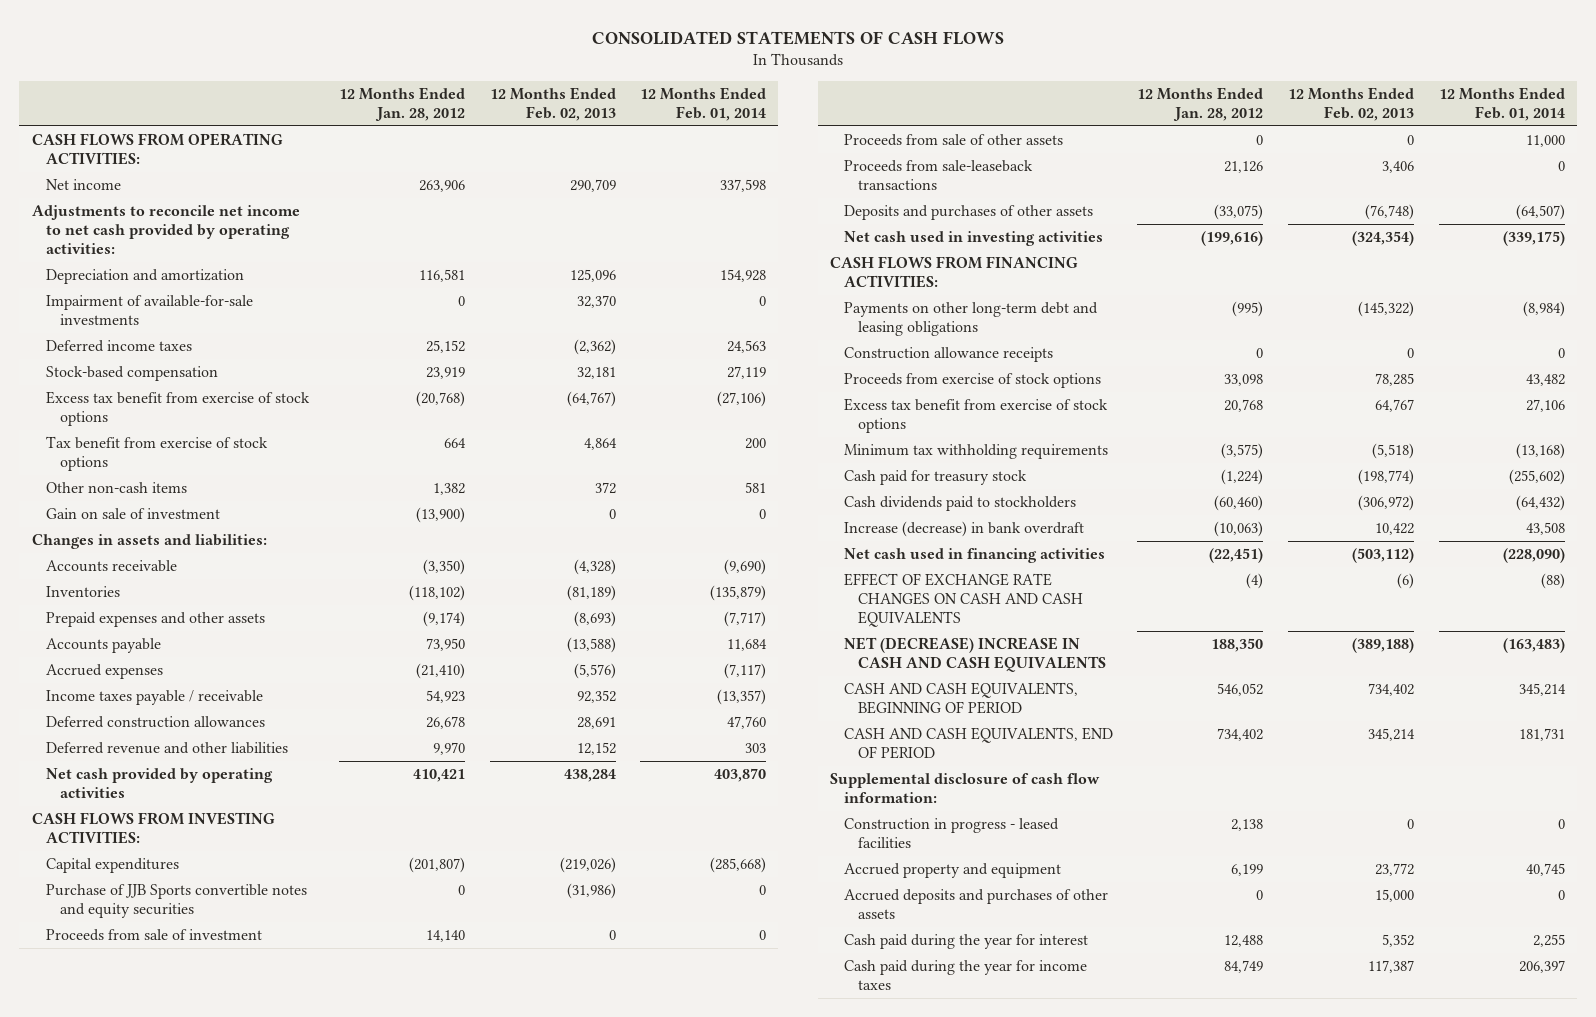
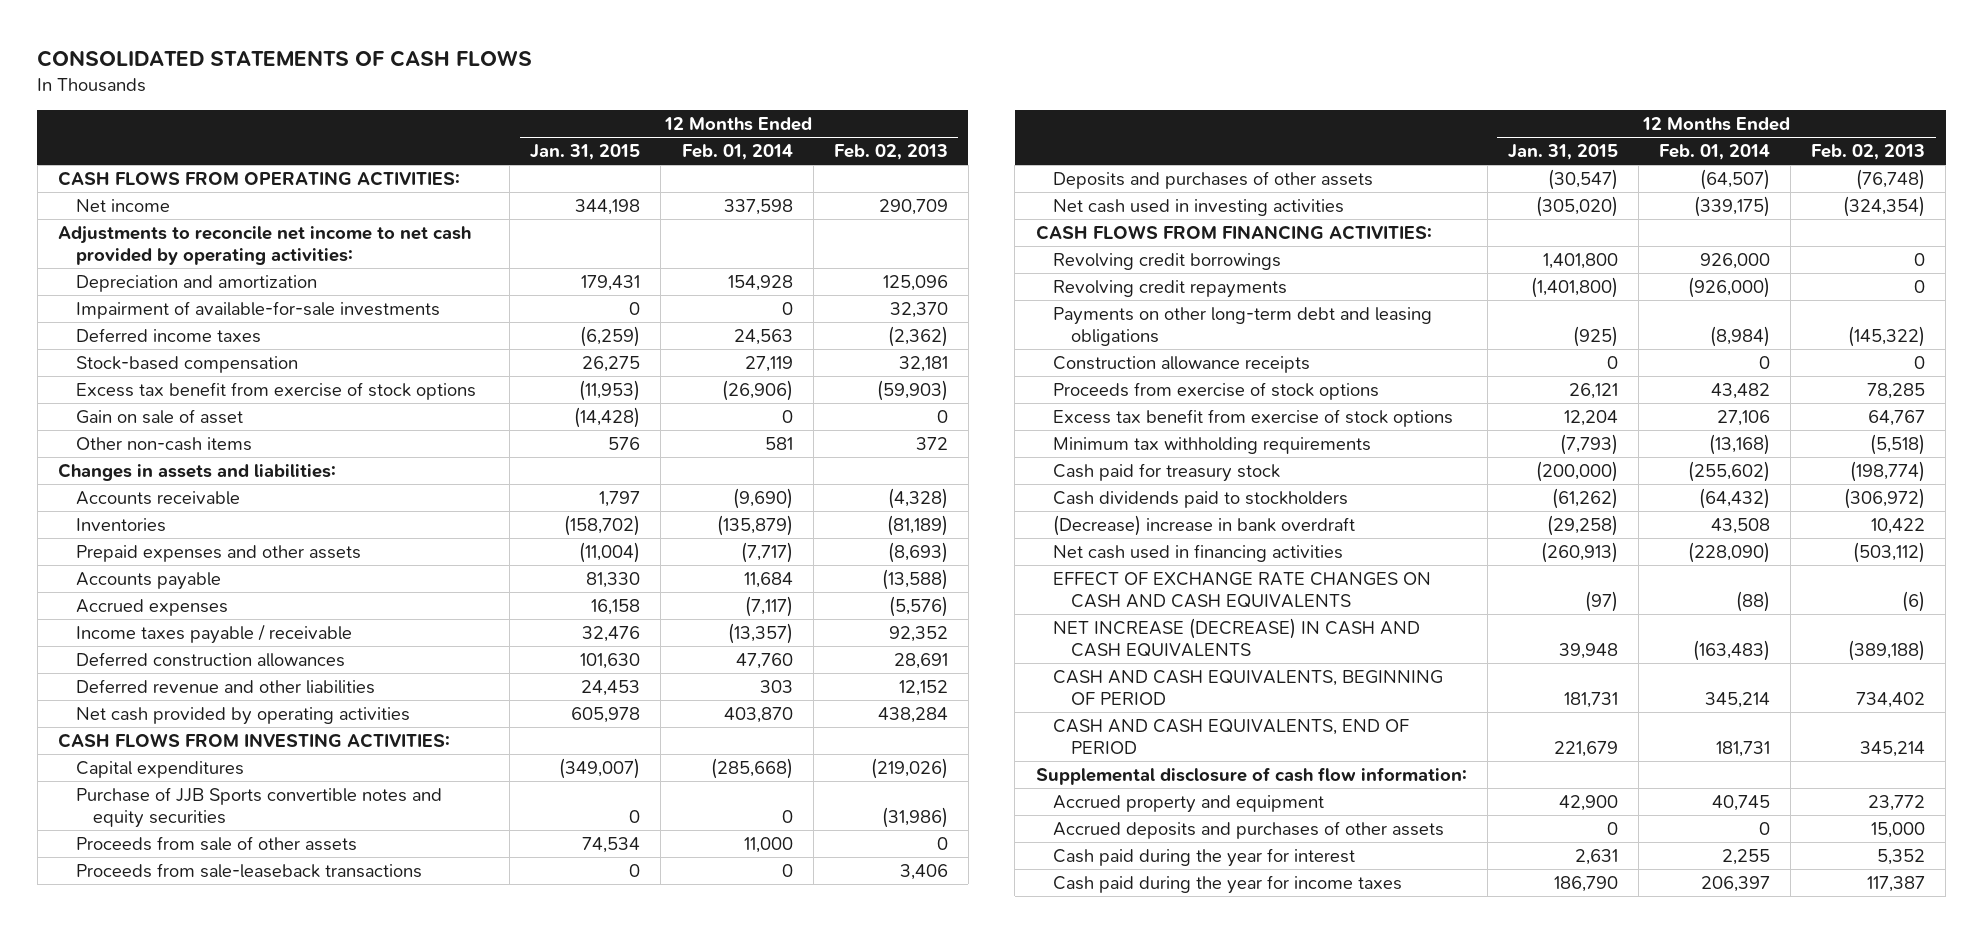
- | 12 Months Ended Jan. 28, 2012 | 12 Months Ended Feb. 02, 2013 | 12 Months Ended Feb. 01, 2014
+ | 12 Months Ended Jan. 31, 2015 | 12 Months Ended Feb. 01, 2014 | 12 Months Ended Feb. 02, 2013
- Excess tax benefit from exercise of stock options | (20,768) | (64,767) | (27,106)
- Tax benefit from exercise of stock options | 664 | 4,864 | 200
+ Excess tax benefit from exercise of stock options | (11,953) | (26,906) | (59,903)
+ Gain on sale of asset | (14,428) | 0 | 0
- Gain on sale of investment | (13,900) | 0 | 0
- Proceeds from sale of investment | 14,140 | 0 | 0
+ Revolving credit borrowings | 1,401,800 | 926,000 | 0
+ Revolving credit repayments | (1,401,800) | (926,000) | 0
- Increase (decrease) in bank overdraft | (10,063) | 10,422 | 43,508
+ (Decrease) increase in bank overdraft | (29,258) | 43,508 | 10,422
- NET (DECREASE) INCREASE IN CASH AND CASH EQUIVALENTS | 188,350 | (389,188) | (163,483)
+ NET INCREASE (DECREASE) IN CASH AND CASH EQUIVALENTS | 39,948 | (163,483) | (389,188)
- Construction in progress - leased facilities | 2,138 | 0 | 0

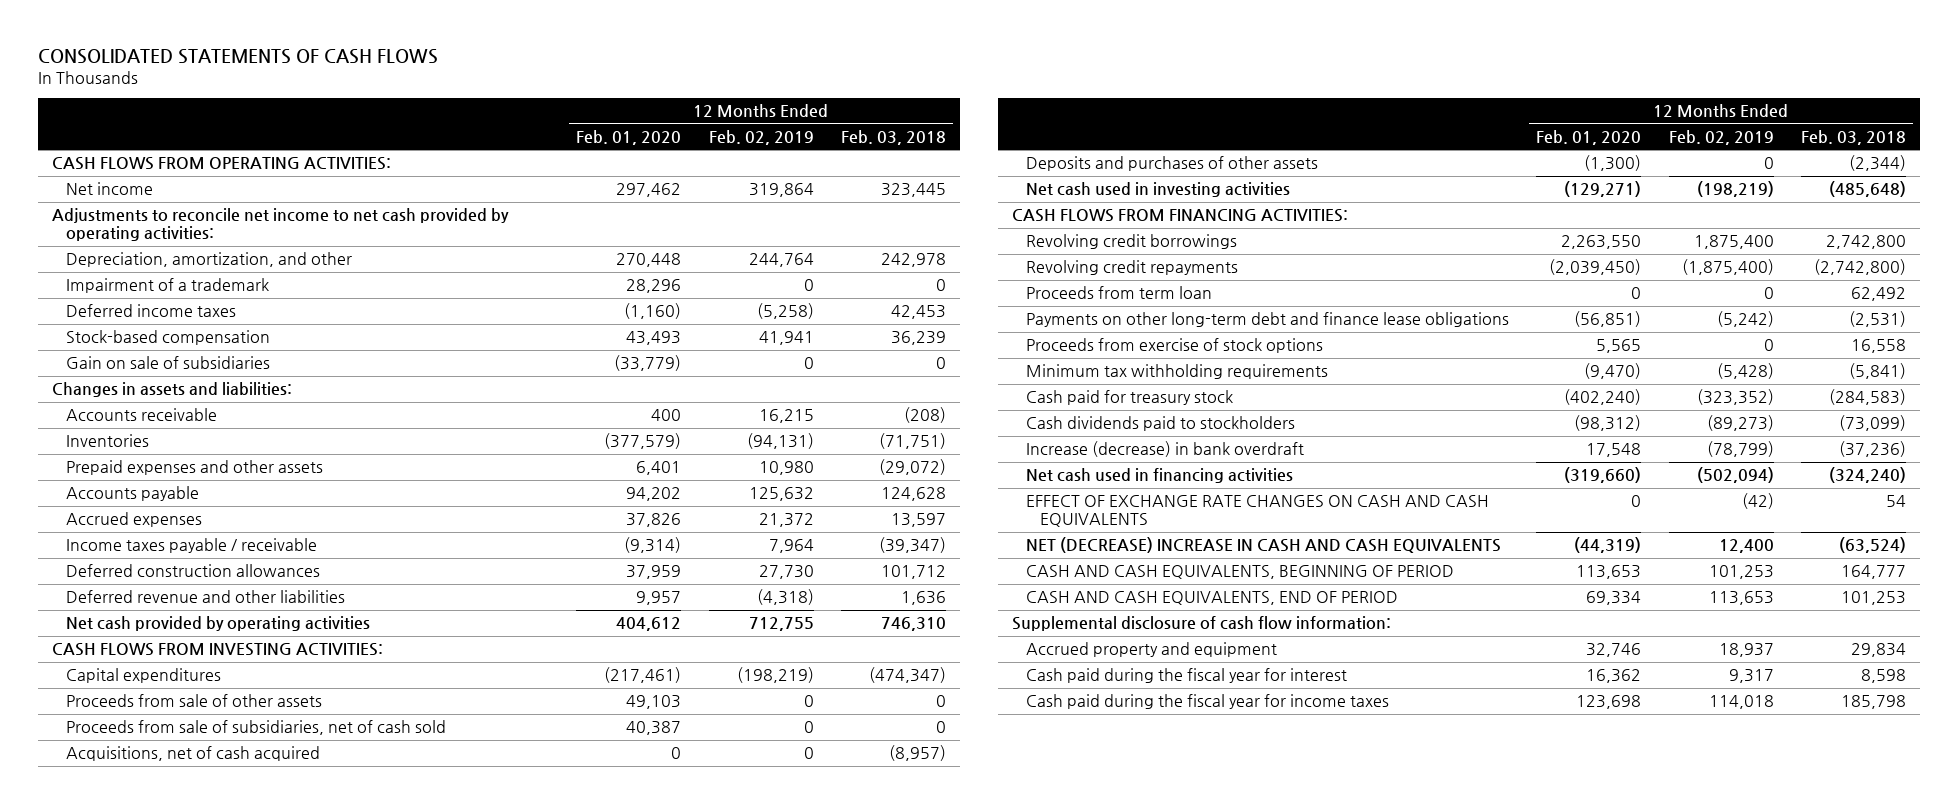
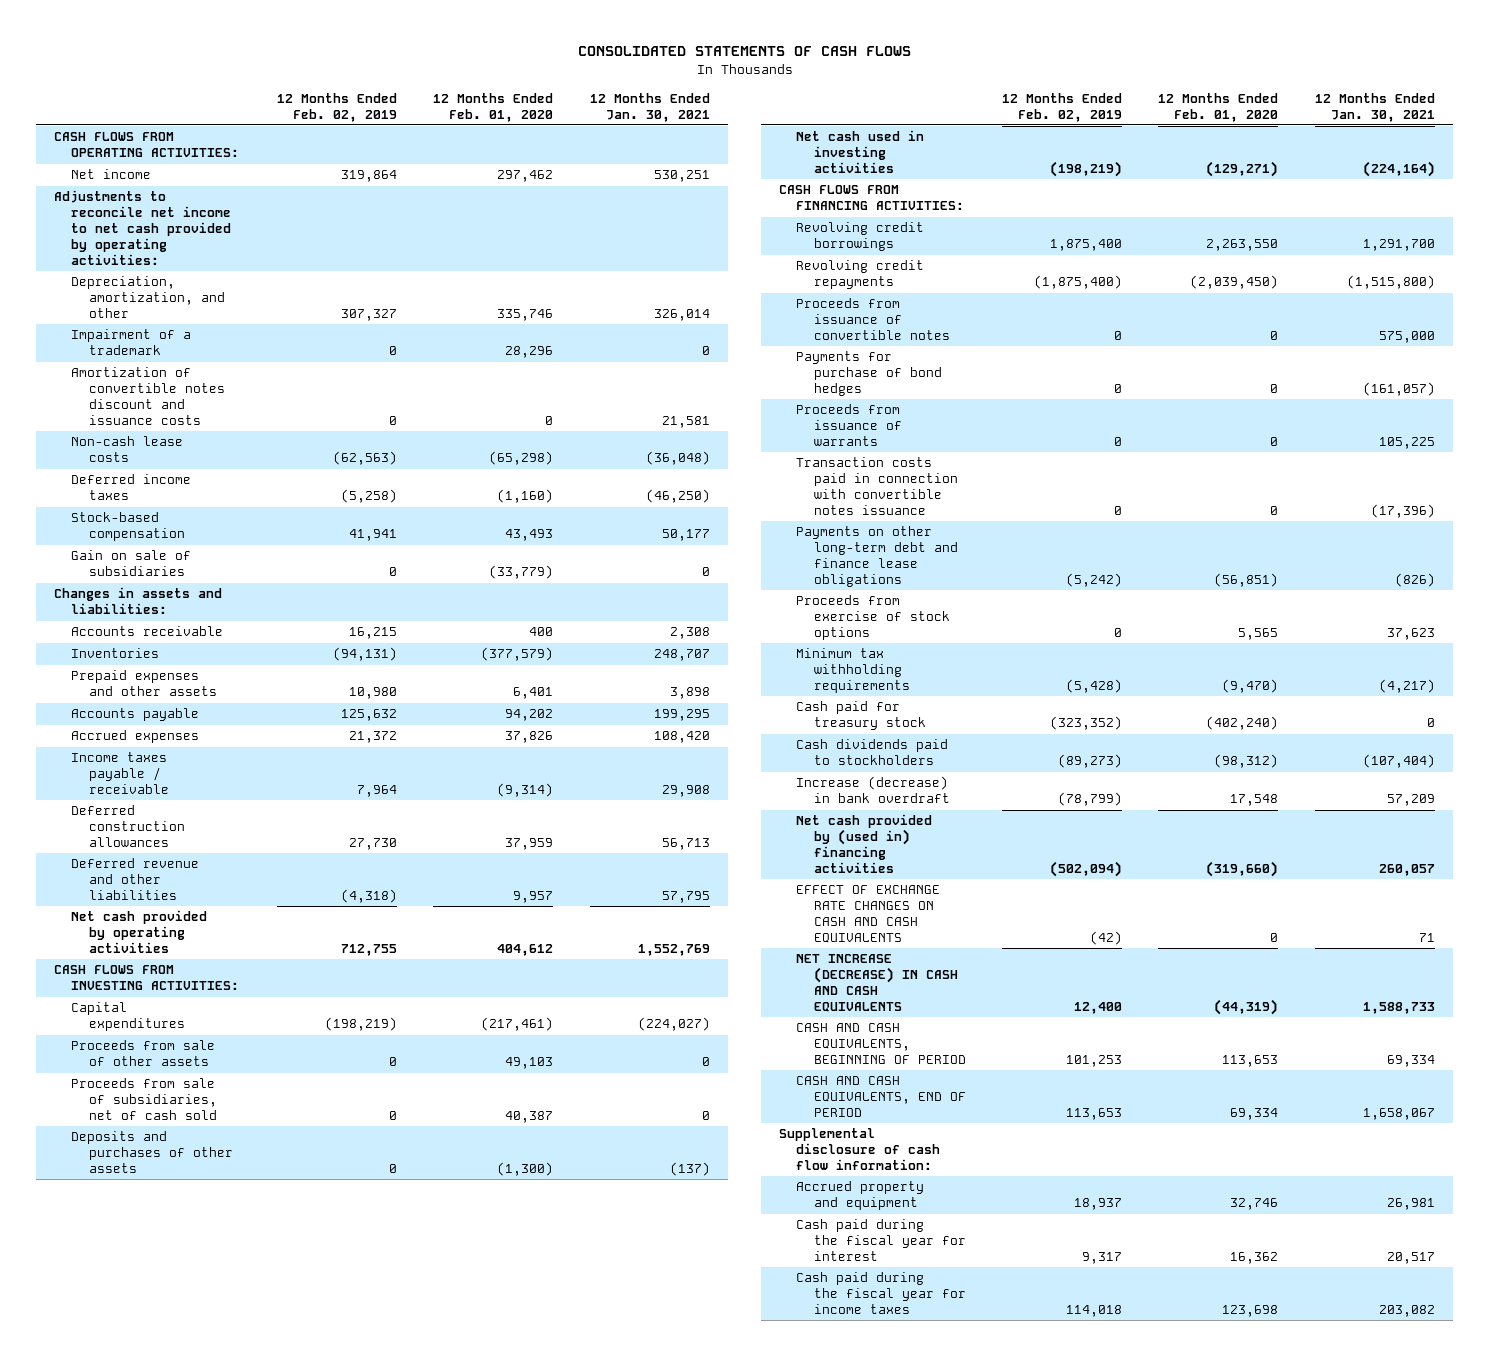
- | 12 Months Ended Feb. 01, 2020 | 12 Months Ended Feb. 02, 2019 | 12 Months Ended Feb. 03, 2018
+ | 12 Months Ended Feb. 02, 2019 | 12 Months Ended Feb. 01, 2020 | 12 Months Ended Jan. 30, 2021
- Depreciation, amortization, and other | 270,448 | 244,764 | 242,978
+ Depreciation, amortization, and other | 307,327 | 335,746 | 326,014
+ Amortization of convertible notes discount and issuance costs | 0 | 0 | 21,581
+ Non-cash lease costs | (62,563) | (65,298) | (36,048)
- Acquisitions, net of cash acquired | 0 | 0 | (8,957)
- Proceeds from term loan | 0 | 0 | 62,492
+ Proceeds from issuance of convertible notes | 0 | 0 | 575,000
+ Payments for purchase of bond hedges | 0 | 0 | (161,057)
+ Proceeds from issuance of warrants | 0 | 0 | 105,225
+ Transaction costs paid in connection with convertible notes issuance | 0 | 0 | (17,396)
- Net cash used in financing activities | (319,660) | (502,094) | (324,240)
+ Net cash provided by (used in) financing activities | (502,094) | (319,660) | 260,057
- NET (DECREASE) INCREASE IN CASH AND CASH EQUIVALENTS | (44,319) | 12,400 | (63,524)
+ NET INCREASE (DECREASE) IN CASH AND CASH EQUIVALENTS | 12,400 | (44,319) | 1,588,733

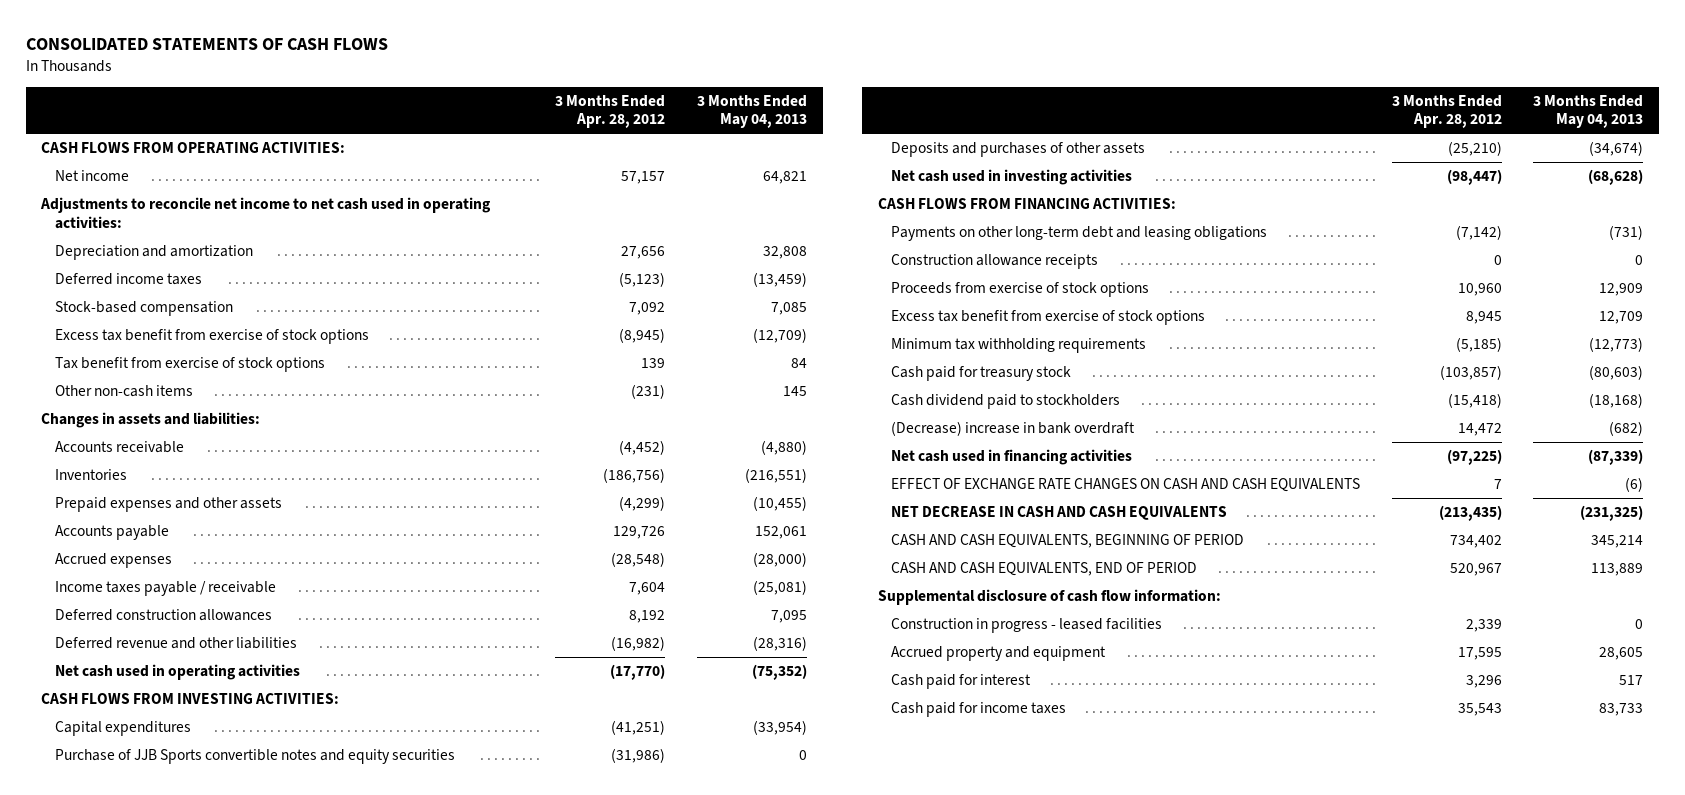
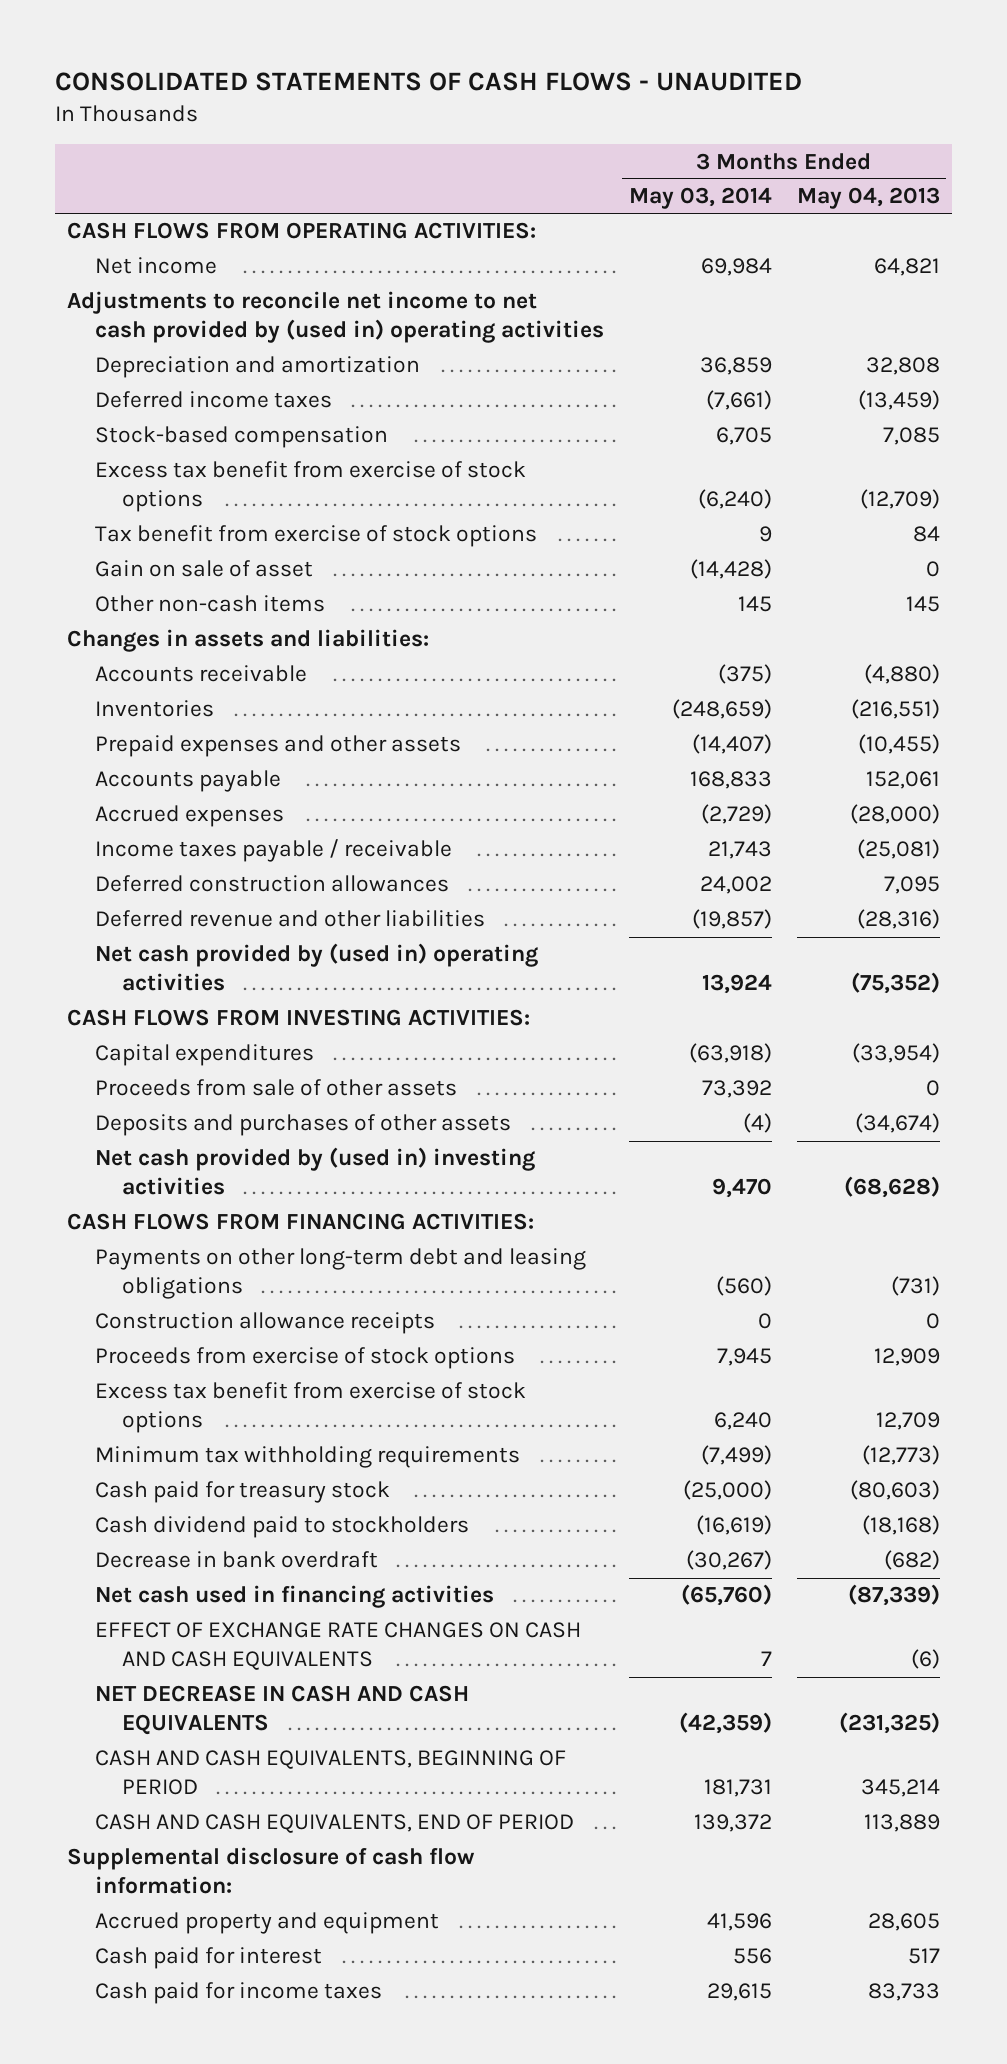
- CONSOLIDATED STATEMENTS OF CASH FLOWS
+ CONSOLIDATED STATEMENTS OF CASH FLOWS - UNAUDITED
- | 3 Months Ended Apr. 28, 2012 | 3 Months Ended May 04, 2013
+ | 3 Months Ended May 03, 2014 | 3 Months Ended May 04, 2013
- Adjustments to reconcile net income to net cash used in operating activities:
+ Adjustments to reconcile net income to net cash provided by (used in) operating activities
+ Gain on sale of asset | (14,428) | 0
- Net cash used in operating activities | (17,770) | (75,352)
+ Net cash provided by (used in) operating activities | 13,924 | (75,352)
- Purchase of JJB Sports convertible notes and equity securities | (31,986) | 0
+ Proceeds from sale of other assets | 73,392 | 0
- Net cash used in investing activities | (98,447) | (68,628)
+ Net cash provided by (used in) investing activities | 9,470 | (68,628)
- (Decrease) increase in bank overdraft | 14,472 | (682)
+ Decrease in bank overdraft | (30,267) | (682)
- Construction in progress - leased facilities | 2,339 | 0

